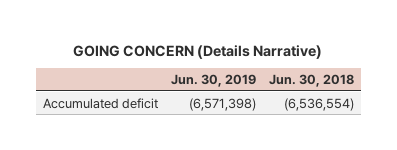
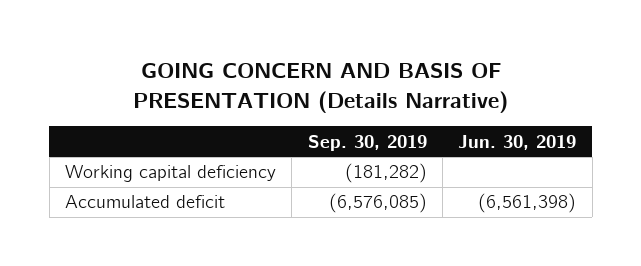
- GOING CONCERN (Details Narrative)
+ GOING CONCERN AND BASIS OF PRESENTATION (Details Narrative)
- | Jun. 30, 2019 | Jun. 30, 2018
+ | Sep. 30, 2019 | Jun. 30, 2019
- Accumulated deficit | (6,571,398) | (6,536,554)
+ Working capital deficiency | (181,282) |
+ Accumulated deficit | (6,576,085) | (6,561,398)

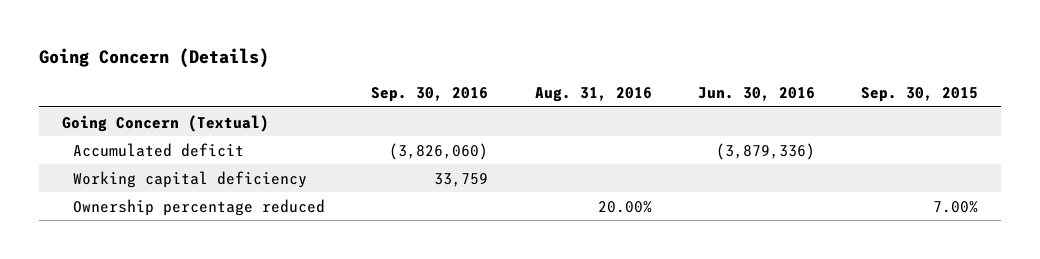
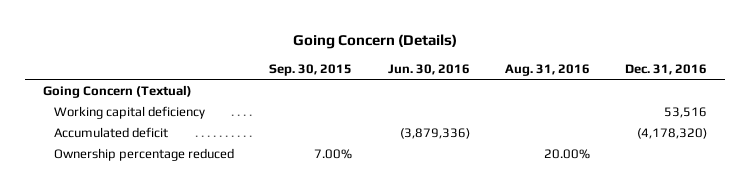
- | Sep. 30, 2016 | Aug. 31, 2016 | Jun. 30, 2016 | Sep. 30, 2015
+ | Sep. 30, 2015 | Jun. 30, 2016 | Aug. 31, 2016 | Dec. 31, 2016
moved down: Accumulated deficit | | (3,879,336) | | (4,178,320)

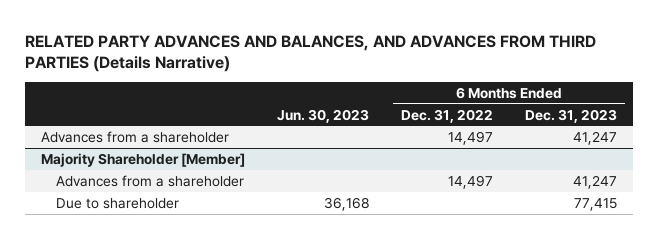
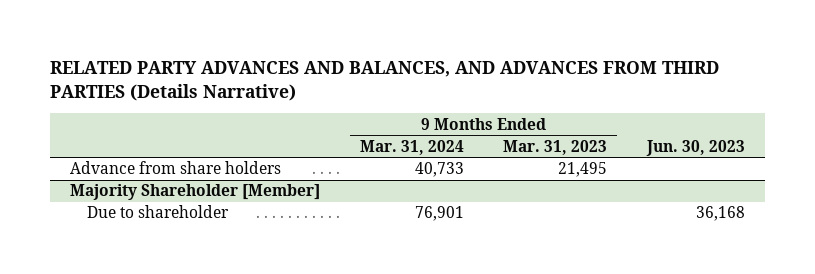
- | Jun. 30, 2023 | 6 Months Ended Dec. 31, 2022 | 6 Months Ended Dec. 31, 2023
+ | 9 Months Ended Mar. 31, 2024 | 9 Months Ended Mar. 31, 2023 | Jun. 30, 2023
- Advances from a shareholder | | 14,497 | 41,247
+ Advance from share holders | 40,733 | 21,495 |
@ Majority Shareholder [Member]
- Advances from a shareholder | | 14,497 | 41,247

